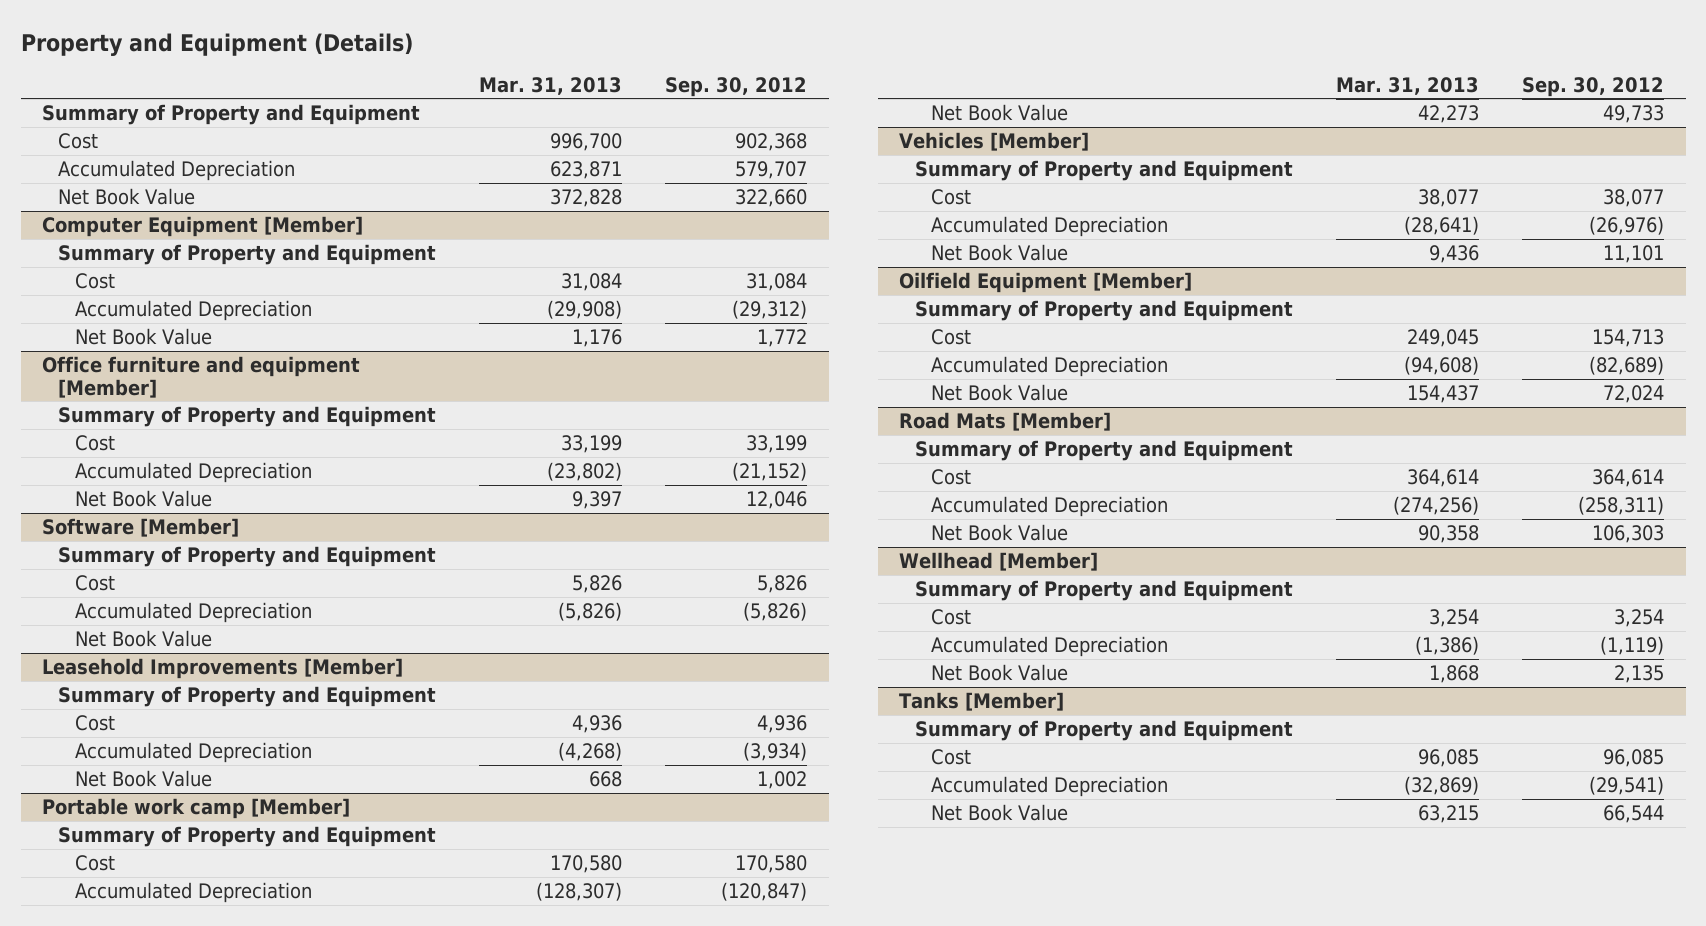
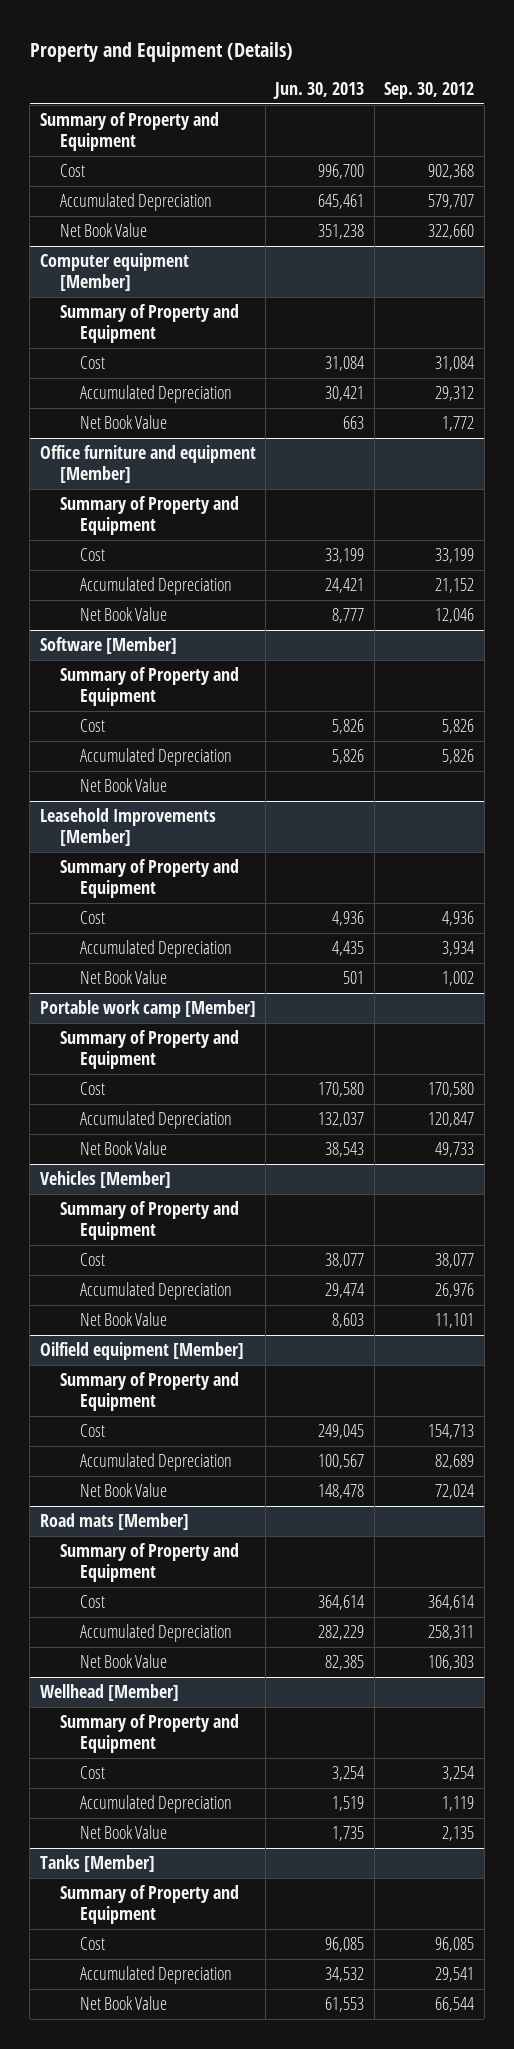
- | Mar. 31, 2013 | Sep. 30, 2012
+ | Jun. 30, 2013 | Sep. 30, 2012
- Computer Equipment [Member]
+ Computer equipment [Member]
- Accumulated Depreciation | (29,908) | (29,312)
+ Accumulated Depreciation | 30,421 | 29,312
@ Office furniture and equipment [Member]
- Accumulated Depreciation | (23,802) | (21,152)
+ Accumulated Depreciation | 24,421 | 21,152
@ Software [Member]
- Accumulated Depreciation | (5,826) | (5,826)
+ Accumulated Depreciation | 5,826 | 5,826
@ Leasehold Improvements [Member]
- Accumulated Depreciation | (4,268) | (3,934)
+ Accumulated Depreciation | 4,435 | 3,934
@ Portable work camp [Member]
- Accumulated Depreciation | (128,307) | (120,847)
+ Accumulated Depreciation | 132,037 | 120,847
@ Vehicles [Member]
- Accumulated Depreciation | (28,641) | (26,976)
+ Accumulated Depreciation | 29,474 | 26,976
- Oilfield Equipment [Member]
+ Oilfield equipment [Member]
- Accumulated Depreciation | (94,608) | (82,689)
+ Accumulated Depreciation | 100,567 | 82,689
- Road Mats [Member]
+ Road mats [Member]
- Accumulated Depreciation | (274,256) | (258,311)
+ Accumulated Depreciation | 282,229 | 258,311
@ Wellhead [Member]
- Accumulated Depreciation | (1,386) | (1,119)
+ Accumulated Depreciation | 1,519 | 1,119
@ Tanks [Member]
- Accumulated Depreciation | (32,869) | (29,541)
+ Accumulated Depreciation | 34,532 | 29,541

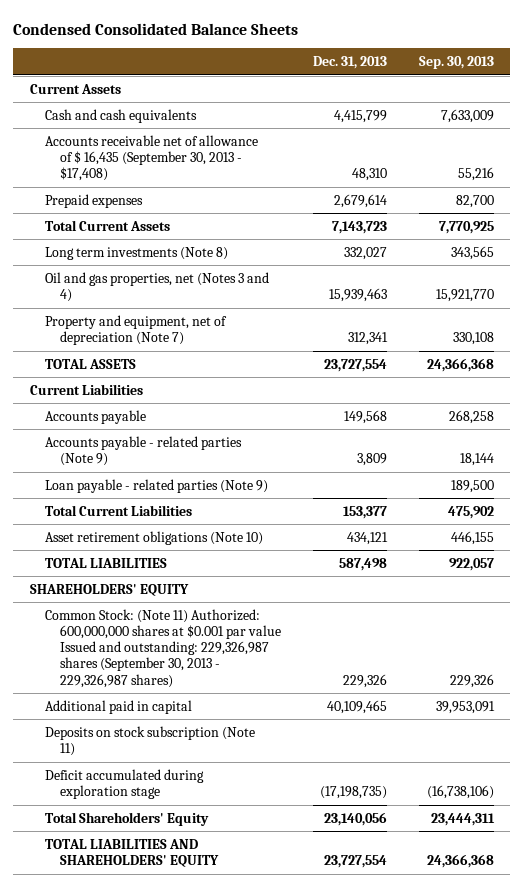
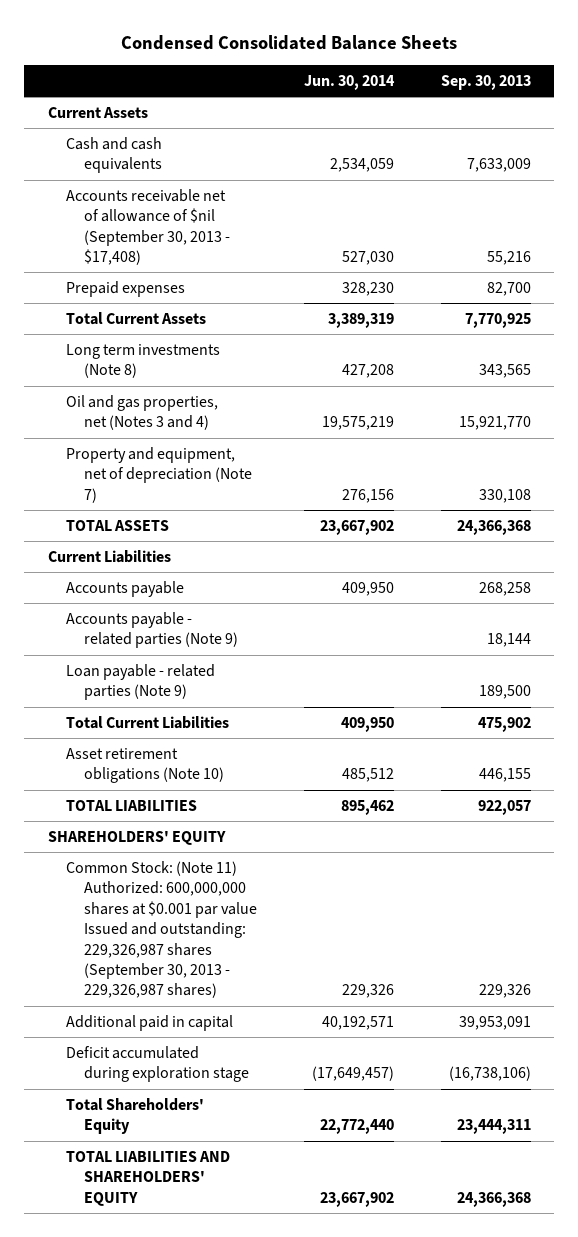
- | Dec. 31, 2013 | Sep. 30, 2013
+ | Jun. 30, 2014 | Sep. 30, 2013
- Accounts receivable net of allowance of $ 16,435 (September 30, 2013 - $17,408) | 48,310 | 55,216
+ Accounts receivable net of allowance of $nil (September 30, 2013 - $17,408) | 527,030 | 55,216
- Deposits on stock subscription (Note 11)

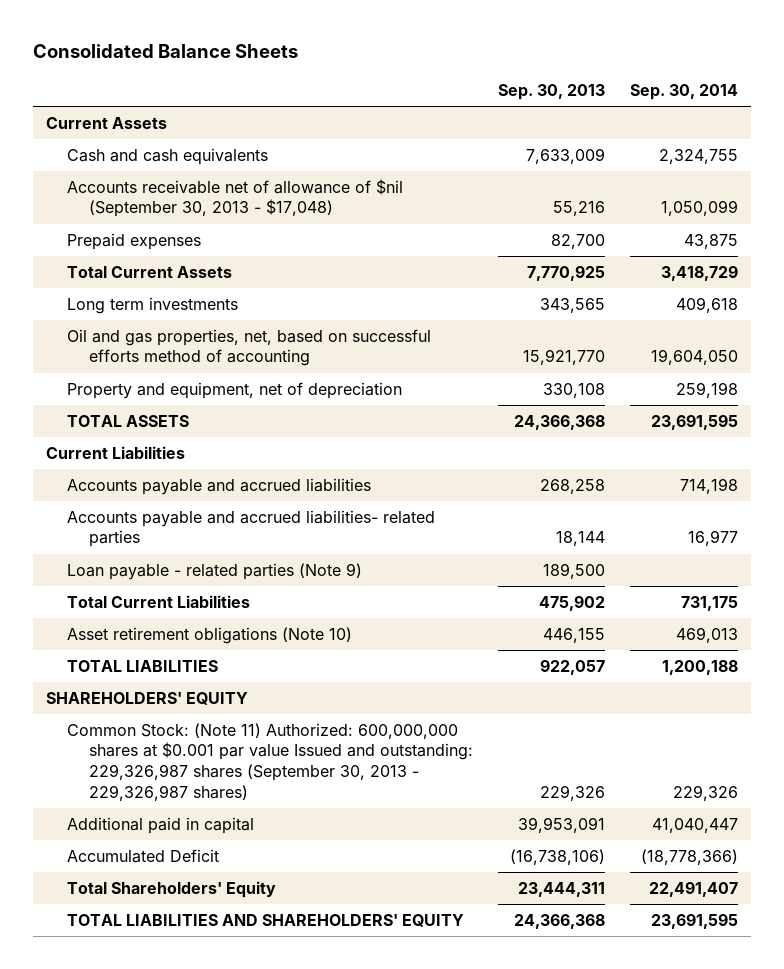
- Condensed Consolidated Balance Sheets
+ Consolidated Balance Sheets
- | Jun. 30, 2014 | Sep. 30, 2013
+ | Sep. 30, 2013 | Sep. 30, 2014
- Accounts receivable net of allowance of $nil (September 30, 2013 - $17,408) | 527,030 | 55,216
+ Accounts receivable net of allowance of $nil (September 30, 2013 - $17,048) | 55,216 | 1,050,099
- Long term investments (Note 8) | 427,208 | 343,565
- Oil and gas properties, net (Notes 3 and 4) | 19,575,219 | 15,921,770
- Property and equipment, net of depreciation (Note 7) | 276,156 | 330,108
+ Long term investments | 343,565 | 409,618
+ Oil and gas properties, net, based on successful efforts method of accounting | 15,921,770 | 19,604,050
+ Property and equipment, net of depreciation | 330,108 | 259,198
- Accounts payable | 409,950 | 268,258
- Accounts payable - related parties (Note 9) | | 18,144
+ Accounts payable and accrued liabilities | 268,258 | 714,198
+ Accounts payable and accrued liabilities- related parties | 18,144 | 16,977
- Deficit accumulated during exploration stage | (17,649,457) | (16,738,106)
+ Accumulated Deficit | (16,738,106) | (18,778,366)

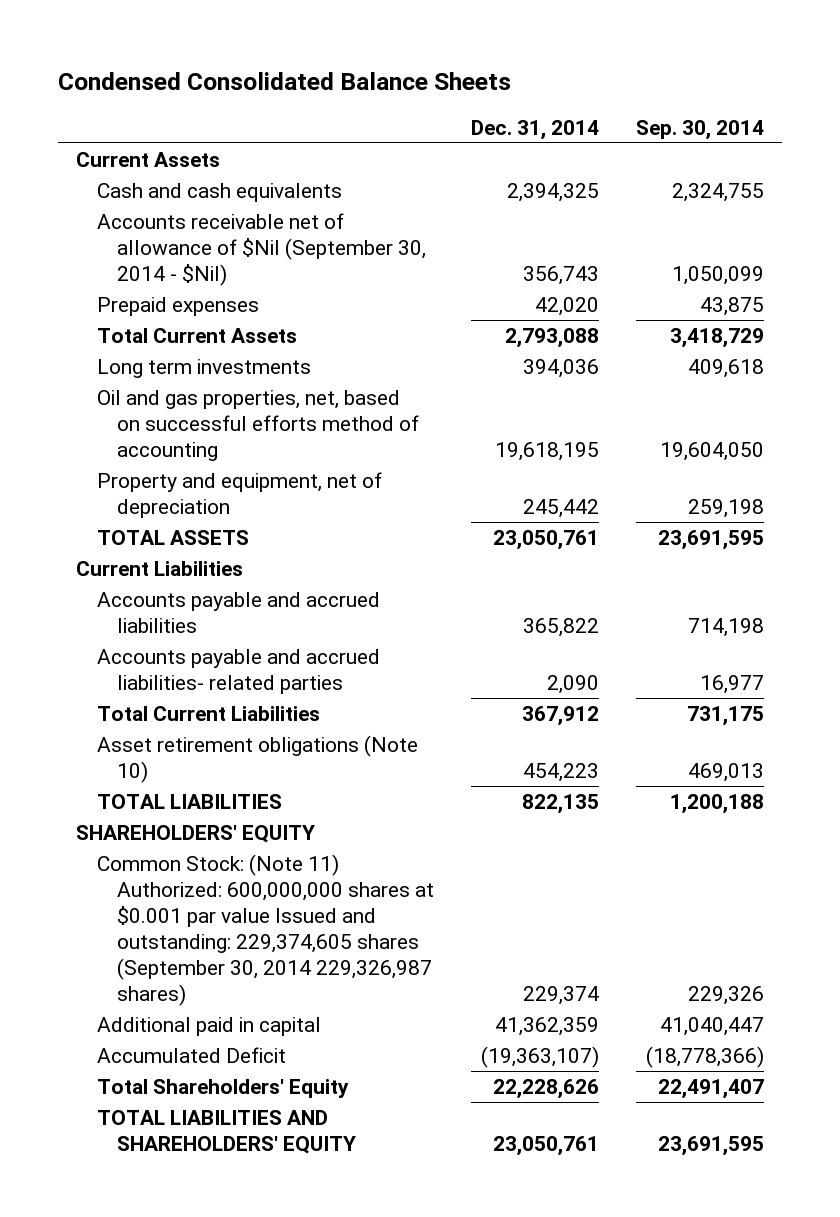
- Consolidated Balance Sheets
+ Condensed Consolidated Balance Sheets
- | Sep. 30, 2013 | Sep. 30, 2014
+ | Dec. 31, 2014 | Sep. 30, 2014
- Accounts receivable net of allowance of $nil (September 30, 2013 - $17,048) | 55,216 | 1,050,099
+ Accounts receivable net of allowance of $Nil (September 30, 2014 - $Nil) | 356,743 | 1,050,099
- Loan payable - related parties (Note 9) | 189,500 |
- Common Stock: (Note 11) Authorized: 600,000,000 shares at $0.001 par value Issued and outstanding: 229,326,987 shares (September 30, 2013 - 229,326,987 shares) | 229,326 | 229,326
+ Common Stock: (Note 11) Authorized: 600,000,000 shares at $0.001 par value Issued and outstanding: 229,374,605 shares (September 30, 2014 229,326,987 shares) | 229,374 | 229,326

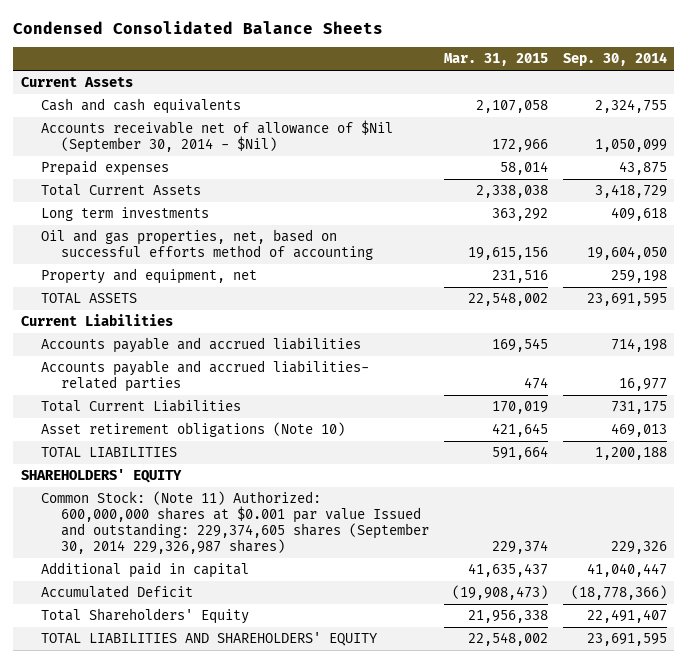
- | Dec. 31, 2014 | Sep. 30, 2014
+ | Mar. 31, 2015 | Sep. 30, 2014
- Property and equipment, net of depreciation | 245,442 | 259,198
+ Property and equipment, net | 231,516 | 259,198

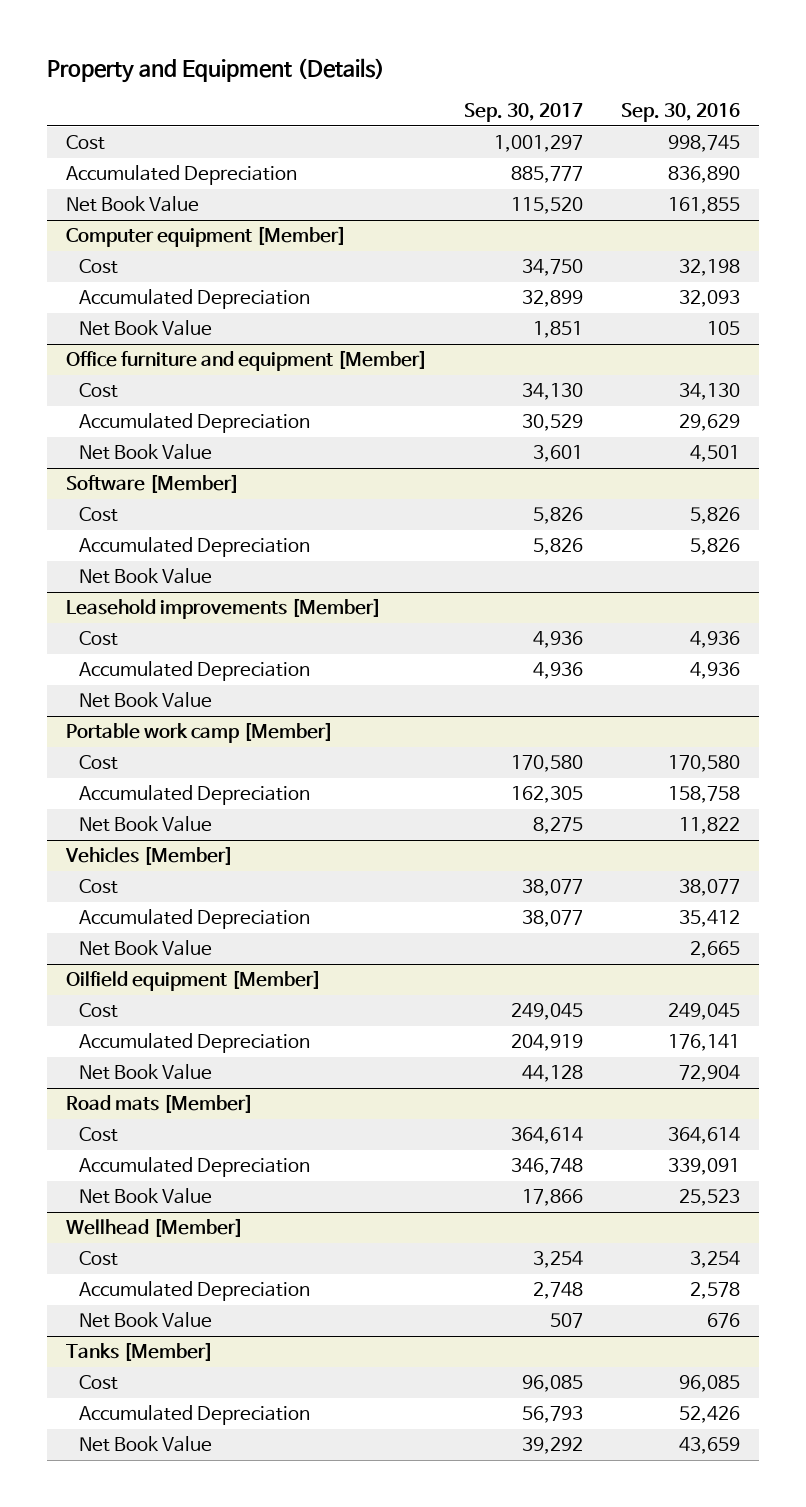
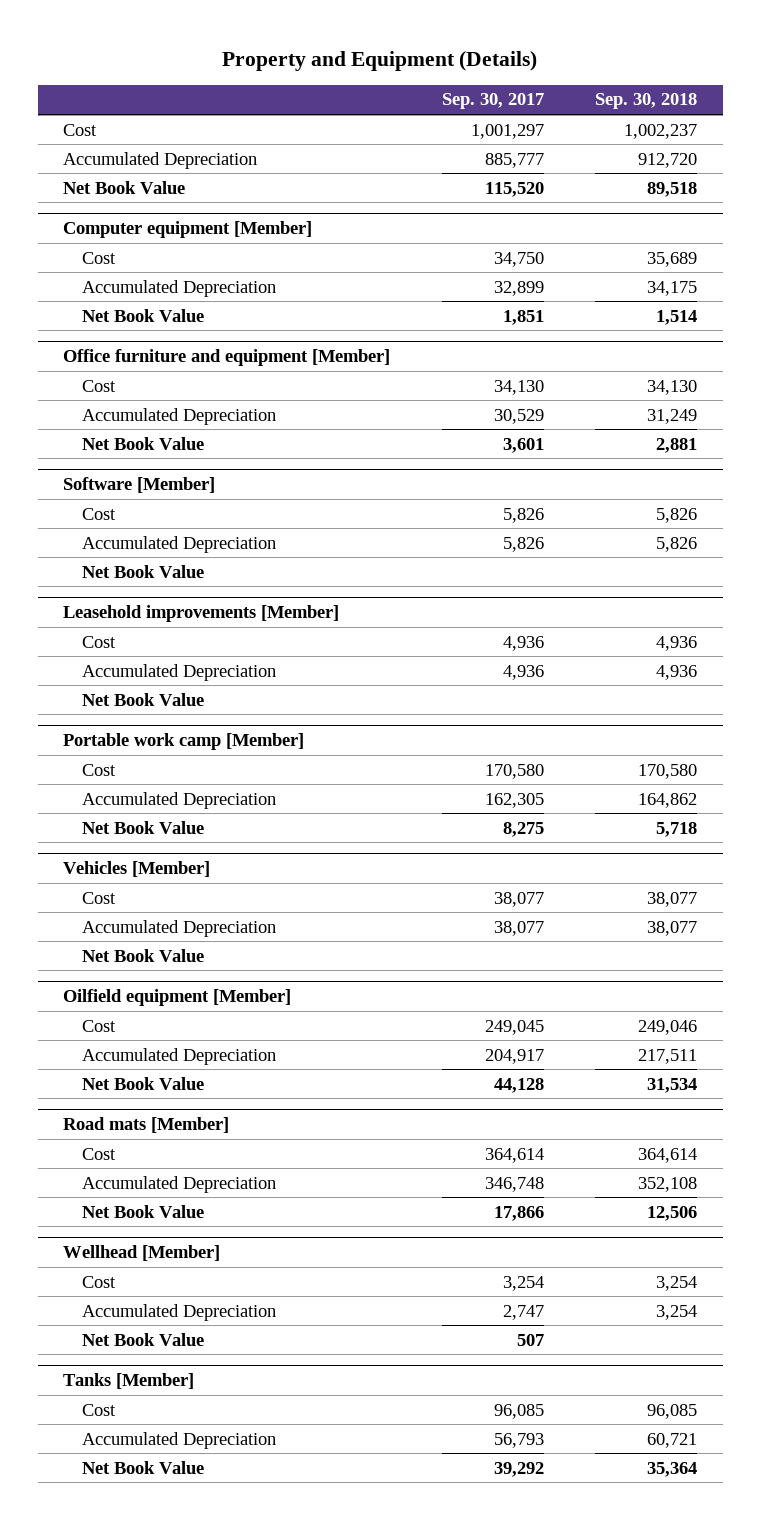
- | Sep. 30, 2017 | Sep. 30, 2016
+ | Sep. 30, 2017 | Sep. 30, 2018
@ Oilfield equipment [Member]
- Accumulated Depreciation | 204,919 | 176,141
+ Accumulated Depreciation | 204,917 | 217,511
@ Wellhead [Member]
- Accumulated Depreciation | 2,748 | 2,578
+ Accumulated Depreciation | 2,747 | 3,254

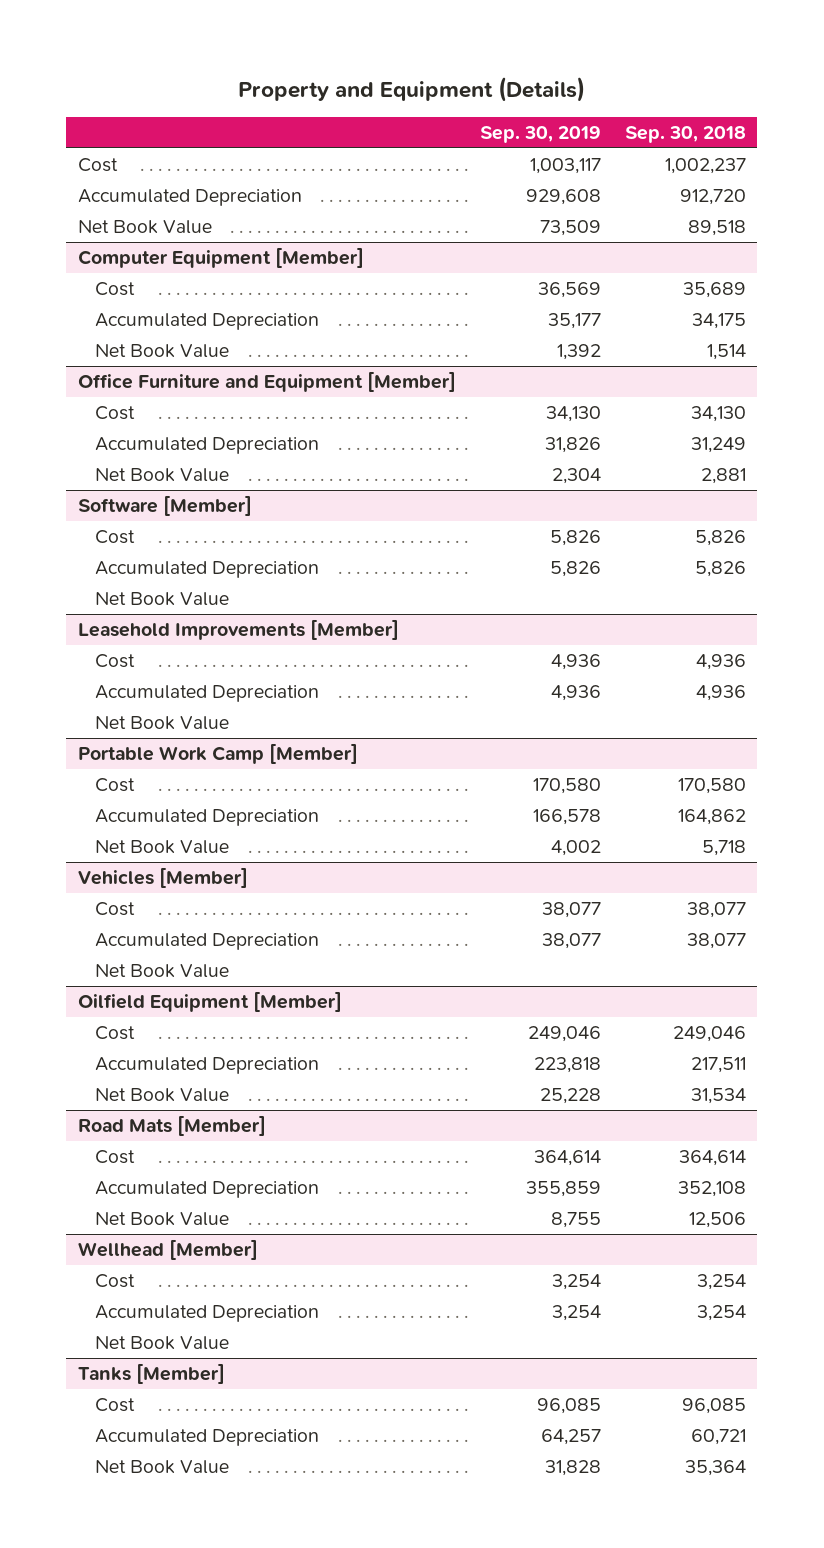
- | Sep. 30, 2017 | Sep. 30, 2018
+ | Sep. 30, 2019 | Sep. 30, 2018
- Computer equipment [Member]
+ Computer Equipment [Member]
- Office furniture and equipment [Member]
+ Office Furniture and Equipment [Member]
- Leasehold improvements [Member]
+ Leasehold Improvements [Member]
- Portable work camp [Member]
+ Portable Work Camp [Member]
- Oilfield equipment [Member]
+ Oilfield Equipment [Member]
- Road mats [Member]
+ Road Mats [Member]

